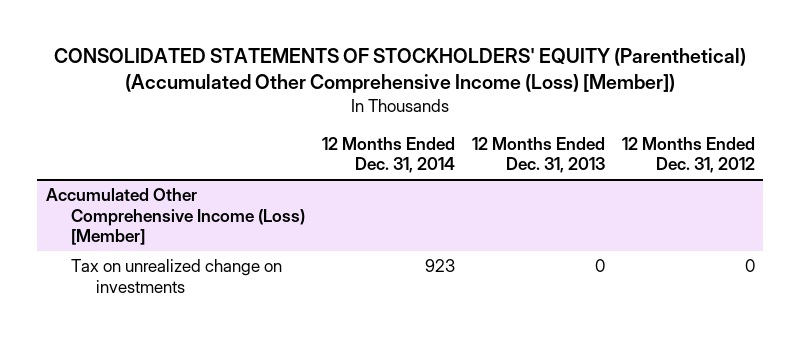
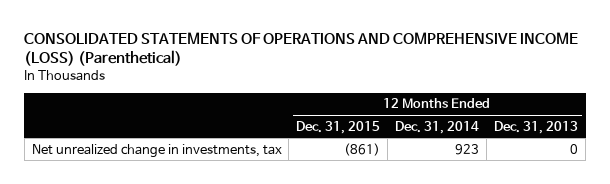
- CONSOLIDATED STATEMENTS OF STOCKHOLDERS' EQUITY (Parenthetical) (Accumulated Other Comprehensive Income (Loss) [Member])
+ CONSOLIDATED STATEMENTS OF OPERATIONS AND COMPREHENSIVE INCOME (LOSS) (Parenthetical)
- | 12 Months Ended Dec. 31, 2014 | 12 Months Ended Dec. 31, 2013 | 12 Months Ended Dec. 31, 2012
+ | 12 Months Ended Dec. 31, 2015 | 12 Months Ended Dec. 31, 2014 | 12 Months Ended Dec. 31, 2013
- Accumulated Other Comprehensive Income (Loss) [Member]
- Tax on unrealized change on investments | 923 | 0 | 0
+ Net unrealized change in investments, tax | (861) | 923 | 0

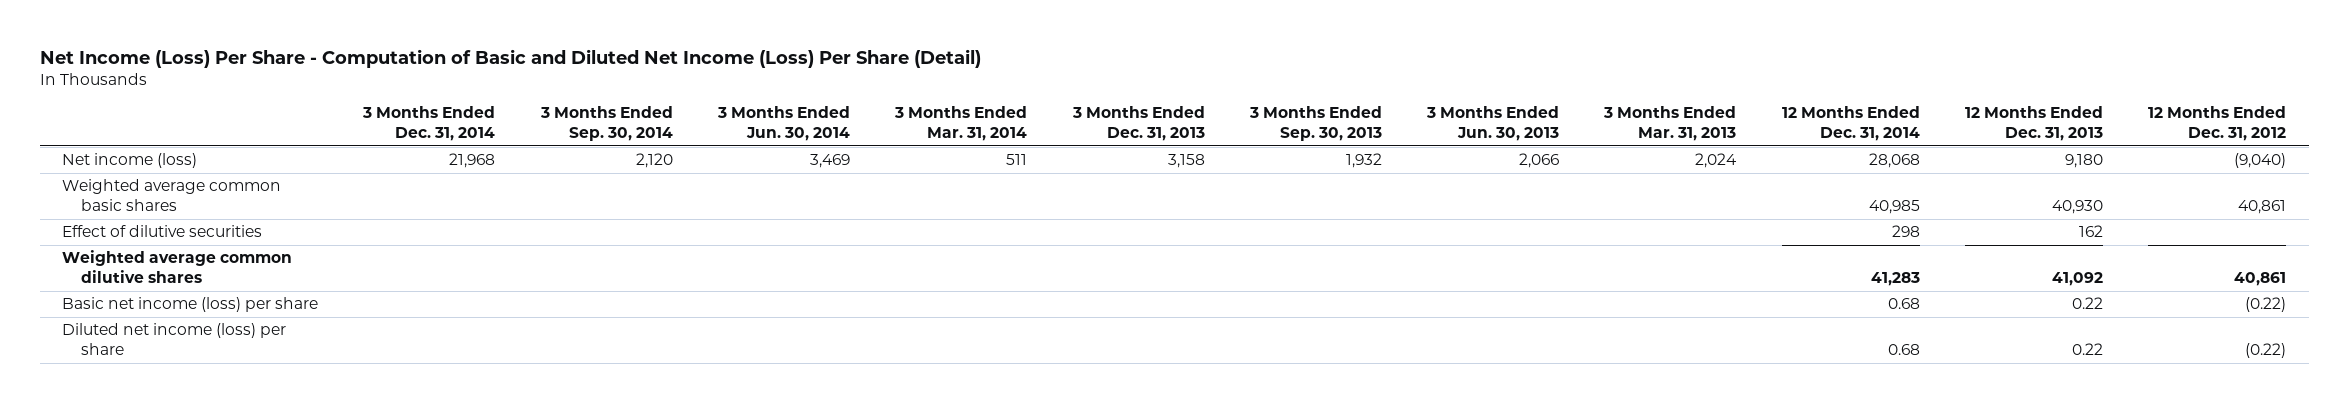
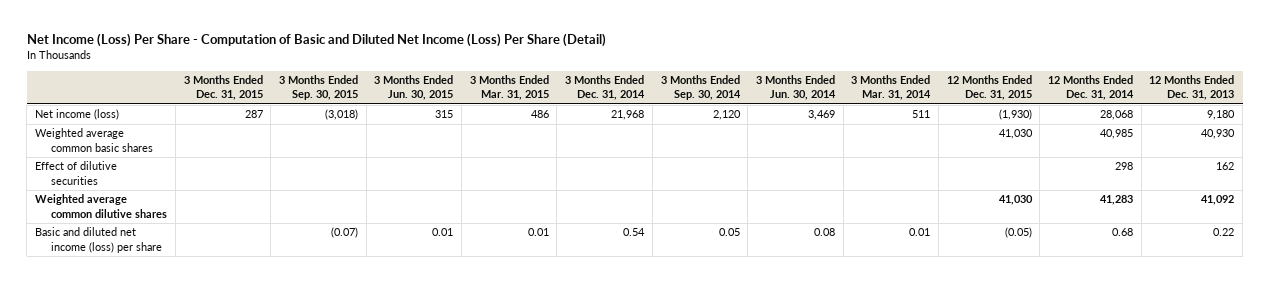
- | 3 Months Ended Dec. 31, 2014 | 3 Months Ended Sep. 30, 2014 | 3 Months Ended Jun. 30, 2014 | 3 Months Ended Mar. 31, 2014 | 3 Months Ended Dec. 31, 2013 | 3 Months Ended Sep. 30, 2013 | 3 Months Ended Jun. 30, 2013 | 3 Months Ended Mar. 31, 2013 | 12 Months Ended Dec. 31, 2014 | 12 Months Ended Dec. 31, 2013 | 12 Months Ended Dec. 31, 2012
+ | 3 Months Ended Dec. 31, 2015 | 3 Months Ended Sep. 30, 2015 | 3 Months Ended Jun. 30, 2015 | 3 Months Ended Mar. 31, 2015 | 3 Months Ended Dec. 31, 2014 | 3 Months Ended Sep. 30, 2014 | 3 Months Ended Jun. 30, 2014 | 3 Months Ended Mar. 31, 2014 | 12 Months Ended Dec. 31, 2015 | 12 Months Ended Dec. 31, 2014 | 12 Months Ended Dec. 31, 2013
- Basic net income (loss) per share | | | | | | | | | 0.68 | 0.22 | (0.22)
- Diluted net income (loss) per share | | | | | | | | | 0.68 | 0.22 | (0.22)
+ Basic and diluted net income (loss) per share | | (0.07) | 0.01 | 0.01 | 0.54 | 0.05 | 0.08 | 0.01 | (0.05) | 0.68 | 0.22

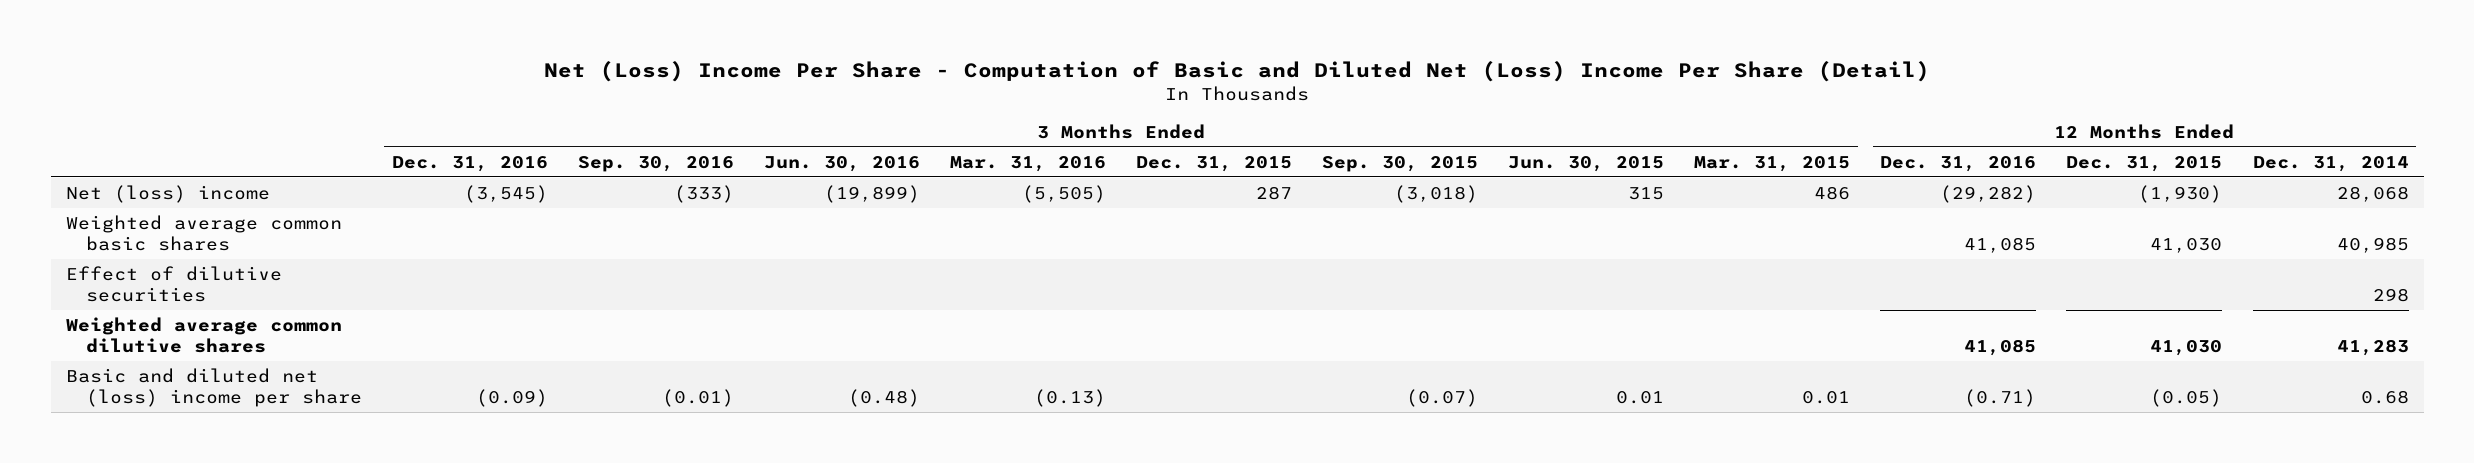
- Net Income (Loss) Per Share - Computation of Basic and Diluted Net Income (Loss) Per Share (Detail)
+ Net (Loss) Income Per Share - Computation of Basic and Diluted Net (Loss) Income Per Share (Detail)
- | 3 Months Ended Dec. 31, 2015 | 3 Months Ended Sep. 30, 2015 | 3 Months Ended Jun. 30, 2015 | 3 Months Ended Mar. 31, 2015 | 3 Months Ended Dec. 31, 2014 | 3 Months Ended Sep. 30, 2014 | 3 Months Ended Jun. 30, 2014 | 3 Months Ended Mar. 31, 2014 | 12 Months Ended Dec. 31, 2015 | 12 Months Ended Dec. 31, 2014 | 12 Months Ended Dec. 31, 2013
+ | 3 Months Ended Dec. 31, 2016 | 3 Months Ended Sep. 30, 2016 | 3 Months Ended Jun. 30, 2016 | 3 Months Ended Mar. 31, 2016 | 3 Months Ended Dec. 31, 2015 | 3 Months Ended Sep. 30, 2015 | 3 Months Ended Jun. 30, 2015 | 3 Months Ended Mar. 31, 2015 | 12 Months Ended Dec. 31, 2016 | 12 Months Ended Dec. 31, 2015 | 12 Months Ended Dec. 31, 2014
- Net income (loss) | 287 | (3,018) | 315 | 486 | 21,968 | 2,120 | 3,469 | 511 | (1,930) | 28,068 | 9,180
+ Net (loss) income | (3,545) | (333) | (19,899) | (5,505) | 287 | (3,018) | 315 | 486 | (29,282) | (1,930) | 28,068
- Basic and diluted net income (loss) per share | | (0.07) | 0.01 | 0.01 | 0.54 | 0.05 | 0.08 | 0.01 | (0.05) | 0.68 | 0.22
+ Basic and diluted net (loss) income per share | (0.09) | (0.01) | (0.48) | (0.13) | | (0.07) | 0.01 | 0.01 | (0.71) | (0.05) | 0.68

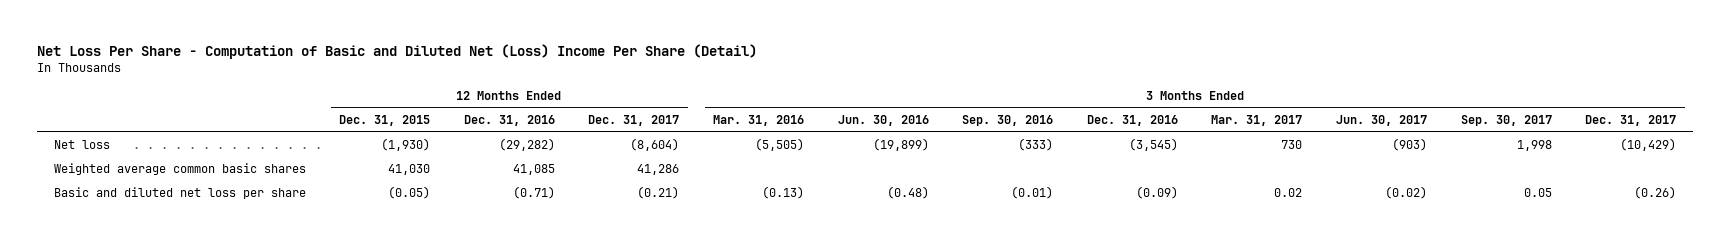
- Net (Loss) Income Per Share - Computation of Basic and Diluted Net (Loss) Income Per Share (Detail)
+ Net Loss Per Share - Computation of Basic and Diluted Net (Loss) Income Per Share (Detail)
- | 3 Months Ended Dec. 31, 2016 | 3 Months Ended Sep. 30, 2016 | 3 Months Ended Jun. 30, 2016 | 3 Months Ended Mar. 31, 2016 | 3 Months Ended Dec. 31, 2015 | 3 Months Ended Sep. 30, 2015 | 3 Months Ended Jun. 30, 2015 | 3 Months Ended Mar. 31, 2015 | 12 Months Ended Dec. 31, 2016 | 12 Months Ended Dec. 31, 2015 | 12 Months Ended Dec. 31, 2014
+ | 12 Months Ended Dec. 31, 2015 | 12 Months Ended Dec. 31, 2016 | 12 Months Ended Dec. 31, 2017 | 3 Months Ended Mar. 31, 2016 | 3 Months Ended Jun. 30, 2016 | 3 Months Ended Sep. 30, 2016 | 3 Months Ended Dec. 31, 2016 | 3 Months Ended Mar. 31, 2017 | 3 Months Ended Jun. 30, 2017 | 3 Months Ended Sep. 30, 2017 | 3 Months Ended Dec. 31, 2017
- Net (loss) income | (3,545) | (333) | (19,899) | (5,505) | 287 | (3,018) | 315 | 486 | (29,282) | (1,930) | 28,068
+ Net loss | (1,930) | (29,282) | (8,604) | (5,505) | (19,899) | (333) | (3,545) | 730 | (903) | 1,998 | (10,429)
- Effect of dilutive securities | | | | | | | | | | | 298
- Weighted average common dilutive shares | | | | | | | | | 41,085 | 41,030 | 41,283
- Basic and diluted net (loss) income per share | (0.09) | (0.01) | (0.48) | (0.13) | | (0.07) | 0.01 | 0.01 | (0.71) | (0.05) | 0.68
+ Basic and diluted net loss per share | (0.05) | (0.71) | (0.21) | (0.13) | (0.48) | (0.01) | (0.09) | 0.02 | (0.02) | 0.05 | (0.26)

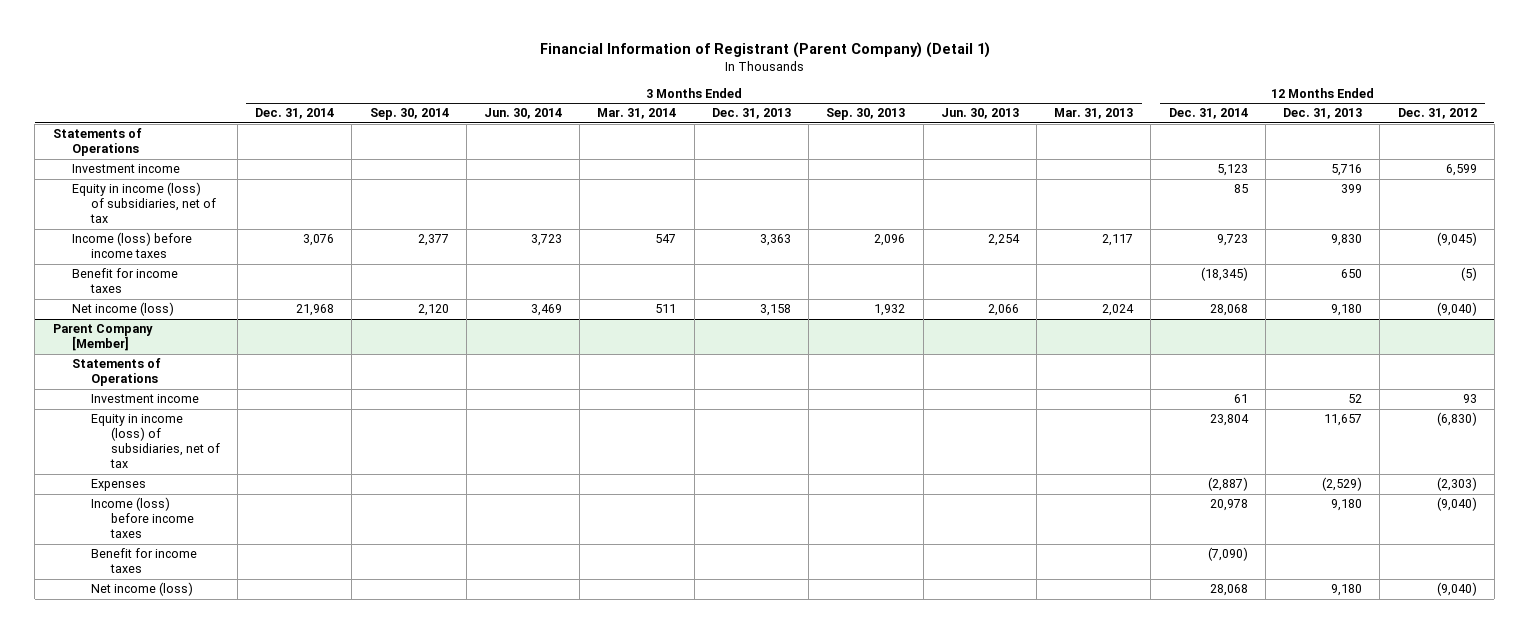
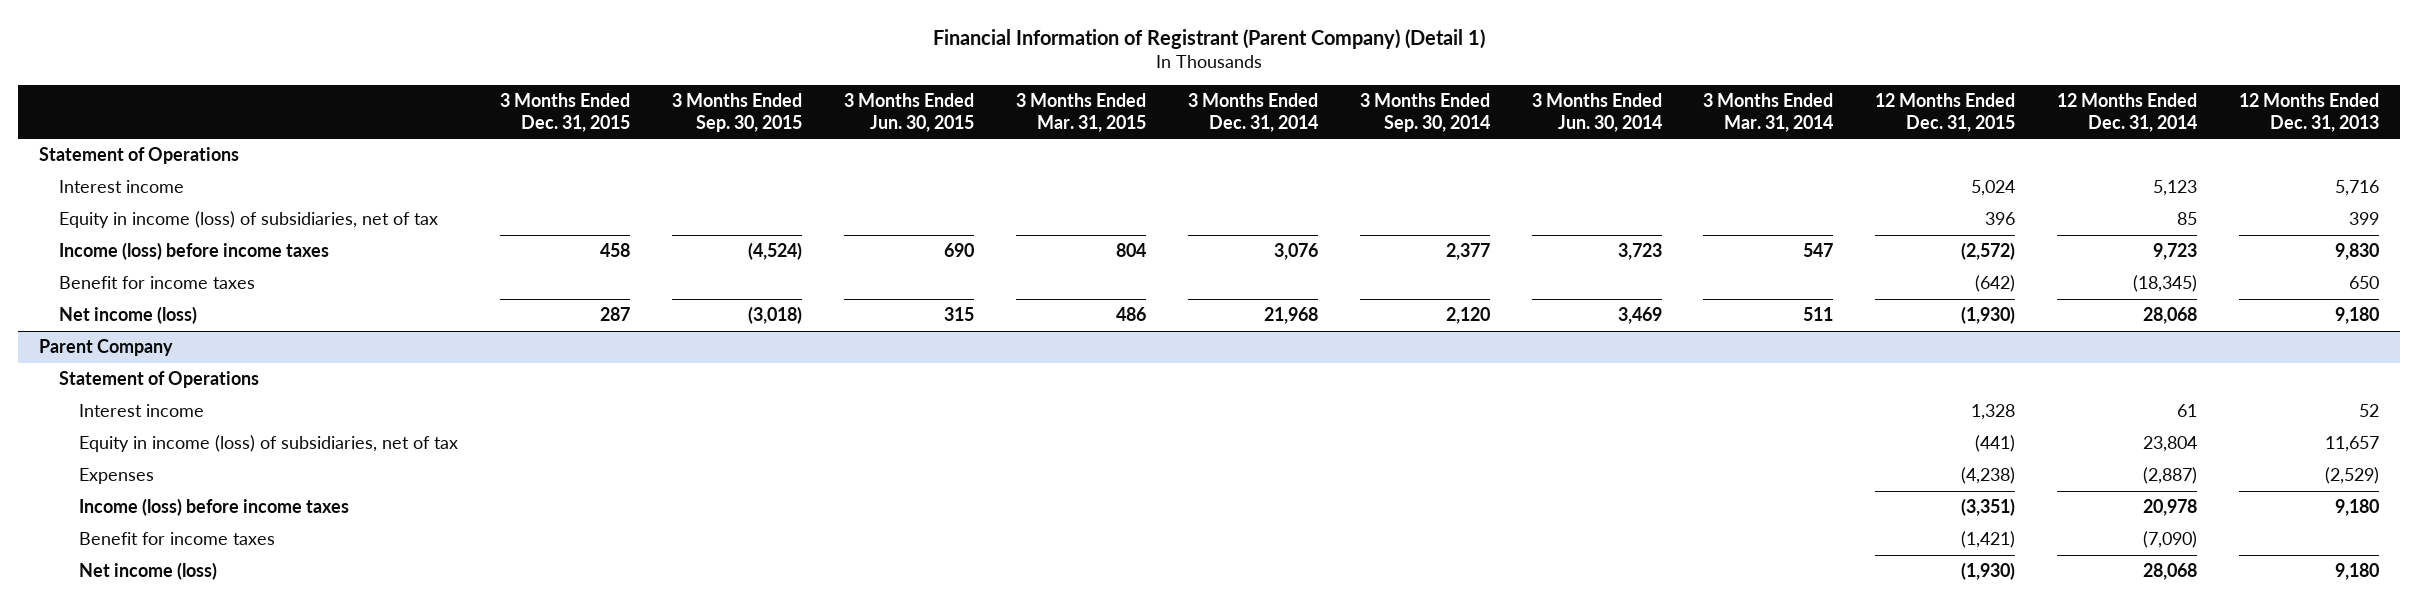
- | 3 Months Ended Dec. 31, 2014 | 3 Months Ended Sep. 30, 2014 | 3 Months Ended Jun. 30, 2014 | 3 Months Ended Mar. 31, 2014 | 3 Months Ended Dec. 31, 2013 | 3 Months Ended Sep. 30, 2013 | 3 Months Ended Jun. 30, 2013 | 3 Months Ended Mar. 31, 2013 | 12 Months Ended Dec. 31, 2014 | 12 Months Ended Dec. 31, 2013 | 12 Months Ended Dec. 31, 2012
+ | 3 Months Ended Dec. 31, 2015 | 3 Months Ended Sep. 30, 2015 | 3 Months Ended Jun. 30, 2015 | 3 Months Ended Mar. 31, 2015 | 3 Months Ended Dec. 31, 2014 | 3 Months Ended Sep. 30, 2014 | 3 Months Ended Jun. 30, 2014 | 3 Months Ended Mar. 31, 2014 | 12 Months Ended Dec. 31, 2015 | 12 Months Ended Dec. 31, 2014 | 12 Months Ended Dec. 31, 2013
- Statements of Operations
- Investment income | | | | | | | | | 5,123 | 5,716 | 6,599
+ Statement of Operations
+ Interest income | | | | | | | | | 5,024 | 5,123 | 5,716
- Parent Company [Member]
- Statements of Operations
- Investment income | | | | | | | | | 61 | 52 | 93
+ Parent Company
+ Statement of Operations
+ Interest income | | | | | | | | | 1,328 | 61 | 52

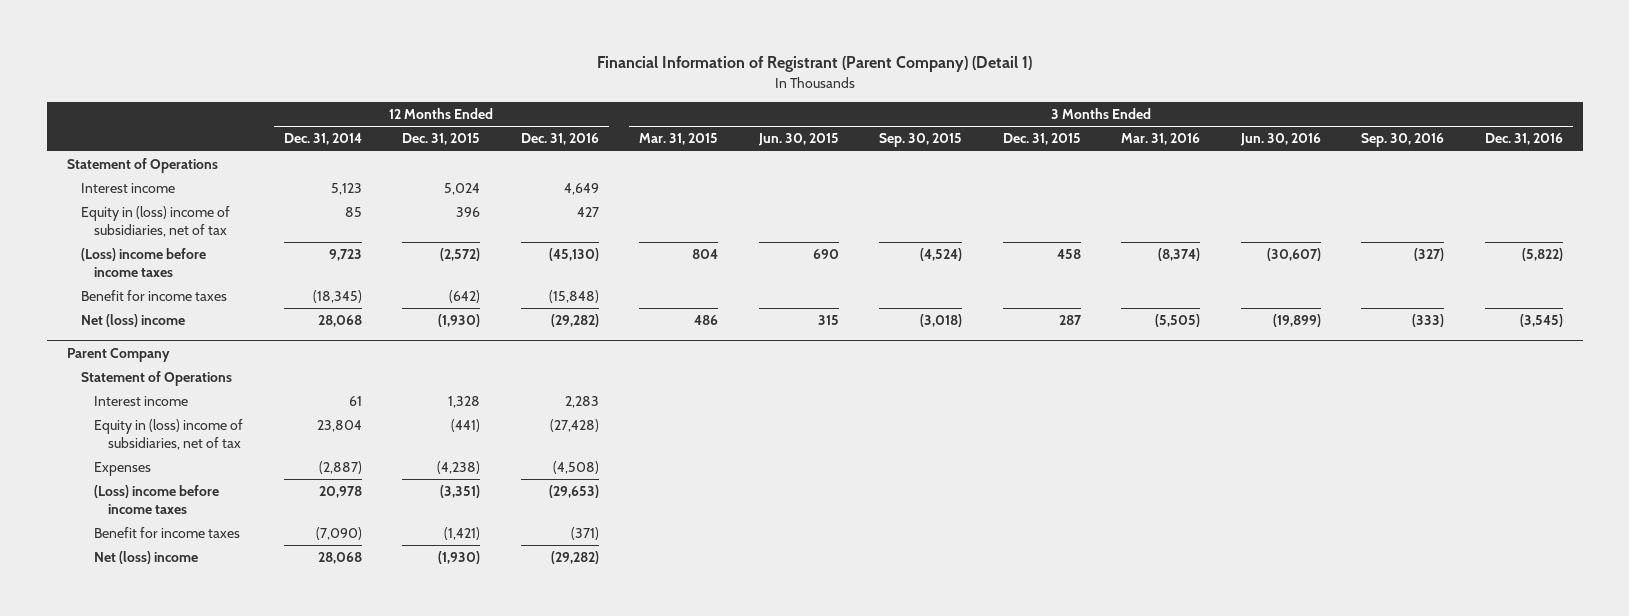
- | 3 Months Ended Dec. 31, 2015 | 3 Months Ended Sep. 30, 2015 | 3 Months Ended Jun. 30, 2015 | 3 Months Ended Mar. 31, 2015 | 3 Months Ended Dec. 31, 2014 | 3 Months Ended Sep. 30, 2014 | 3 Months Ended Jun. 30, 2014 | 3 Months Ended Mar. 31, 2014 | 12 Months Ended Dec. 31, 2015 | 12 Months Ended Dec. 31, 2014 | 12 Months Ended Dec. 31, 2013
+ | 12 Months Ended Dec. 31, 2014 | 12 Months Ended Dec. 31, 2015 | 12 Months Ended Dec. 31, 2016 | 3 Months Ended Mar. 31, 2015 | 3 Months Ended Jun. 30, 2015 | 3 Months Ended Sep. 30, 2015 | 3 Months Ended Dec. 31, 2015 | 3 Months Ended Mar. 31, 2016 | 3 Months Ended Jun. 30, 2016 | 3 Months Ended Sep. 30, 2016 | 3 Months Ended Dec. 31, 2016
- Equity in income (loss) of subsidiaries, net of tax | | | | | | | | | 396 | 85 | 399
- Income (loss) before income taxes | 458 | (4,524) | 690 | 804 | 3,076 | 2,377 | 3,723 | 547 | (2,572) | 9,723 | 9,830
+ Equity in (loss) income of subsidiaries, net of tax | 85 | 396 | 427 | | | | | | | |
+ (Loss) income before income taxes | 9,723 | (2,572) | (45,130) | 804 | 690 | (4,524) | 458 | (8,374) | (30,607) | (327) | (5,822)
- Net income (loss) | 287 | (3,018) | 315 | 486 | 21,968 | 2,120 | 3,469 | 511 | (1,930) | 28,068 | 9,180
+ Net (loss) income | 28,068 | (1,930) | (29,282) | 486 | 315 | (3,018) | 287 | (5,505) | (19,899) | (333) | (3,545)
@ Parent Company
- Equity in income (loss) of subsidiaries, net of tax | | | | | | | | | (441) | 23,804 | 11,657
+ Equity in (loss) income of subsidiaries, net of tax | 23,804 | (441) | (27,428) | | | | | | | |
- Income (loss) before income taxes | | | | | | | | | (3,351) | 20,978 | 9,180
+ (Loss) income before income taxes | 20,978 | (3,351) | (29,653) | | | | | | | |
- Net income (loss) | | | | | | | | | (1,930) | 28,068 | 9,180
+ Net (loss) income | 28,068 | (1,930) | (29,282) | | | | | | | |

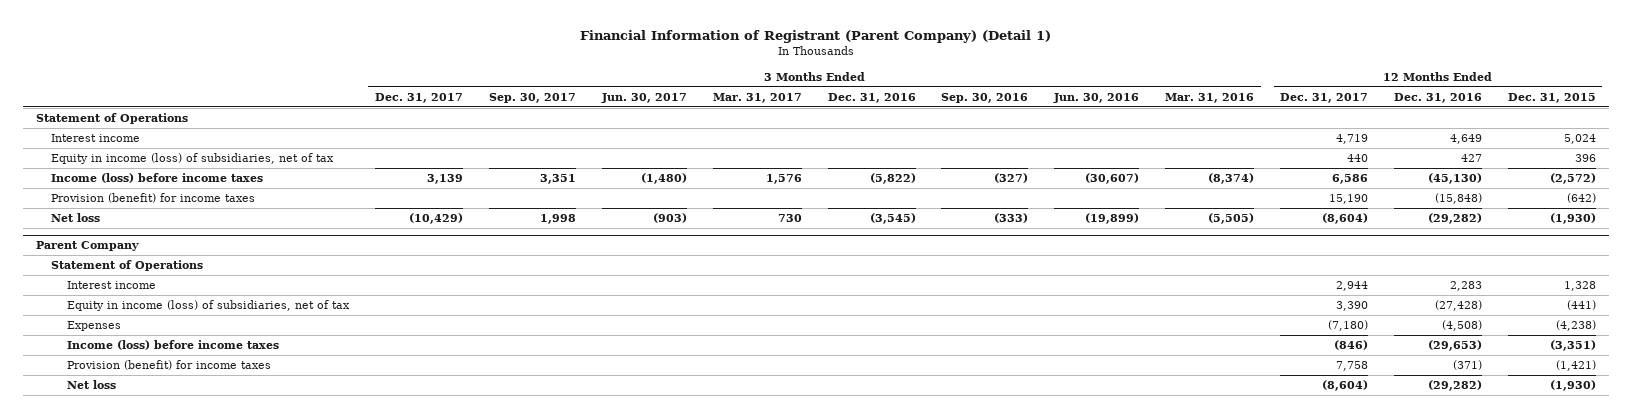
- | 12 Months Ended Dec. 31, 2014 | 12 Months Ended Dec. 31, 2015 | 12 Months Ended Dec. 31, 2016 | 3 Months Ended Mar. 31, 2015 | 3 Months Ended Jun. 30, 2015 | 3 Months Ended Sep. 30, 2015 | 3 Months Ended Dec. 31, 2015 | 3 Months Ended Mar. 31, 2016 | 3 Months Ended Jun. 30, 2016 | 3 Months Ended Sep. 30, 2016 | 3 Months Ended Dec. 31, 2016
+ | 3 Months Ended Dec. 31, 2017 | 3 Months Ended Sep. 30, 2017 | 3 Months Ended Jun. 30, 2017 | 3 Months Ended Mar. 31, 2017 | 3 Months Ended Dec. 31, 2016 | 3 Months Ended Sep. 30, 2016 | 3 Months Ended Jun. 30, 2016 | 3 Months Ended Mar. 31, 2016 | 12 Months Ended Dec. 31, 2017 | 12 Months Ended Dec. 31, 2016 | 12 Months Ended Dec. 31, 2015
- Equity in (loss) income of subsidiaries, net of tax | 85 | 396 | 427 | | | | | | | |
- (Loss) income before income taxes | 9,723 | (2,572) | (45,130) | 804 | 690 | (4,524) | 458 | (8,374) | (30,607) | (327) | (5,822)
- Benefit for income taxes | (18,345) | (642) | (15,848) | | | | | | | |
- Net (loss) income | 28,068 | (1,930) | (29,282) | 486 | 315 | (3,018) | 287 | (5,505) | (19,899) | (333) | (3,545)
+ Equity in income (loss) of subsidiaries, net of tax | | | | | | | | | 440 | 427 | 396
+ Income (loss) before income taxes | 3,139 | 3,351 | (1,480) | 1,576 | (5,822) | (327) | (30,607) | (8,374) | 6,586 | (45,130) | (2,572)
+ Provision (benefit) for income taxes | | | | | | | | | 15,190 | (15,848) | (642)
+ Net loss | (10,429) | 1,998 | (903) | 730 | (3,545) | (333) | (19,899) | (5,505) | (8,604) | (29,282) | (1,930)
@ Parent Company
- Equity in (loss) income of subsidiaries, net of tax | 23,804 | (441) | (27,428) | | | | | | | |
+ Equity in income (loss) of subsidiaries, net of tax | | | | | | | | | 3,390 | (27,428) | (441)
- (Loss) income before income taxes | 20,978 | (3,351) | (29,653) | | | | | | | |
- Benefit for income taxes | (7,090) | (1,421) | (371) | | | | | | | |
- Net (loss) income | 28,068 | (1,930) | (29,282) | | | | | | | |
+ Income (loss) before income taxes | | | | | | | | | (846) | (29,653) | (3,351)
+ Provision (benefit) for income taxes | | | | | | | | | 7,758 | (371) | (1,421)
+ Net loss | | | | | | | | | (8,604) | (29,282) | (1,930)

